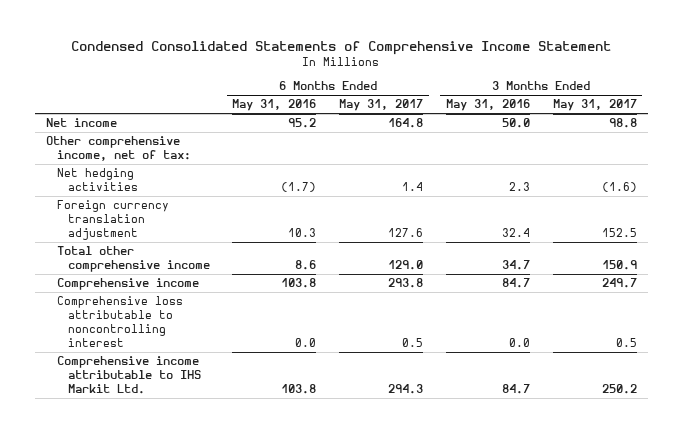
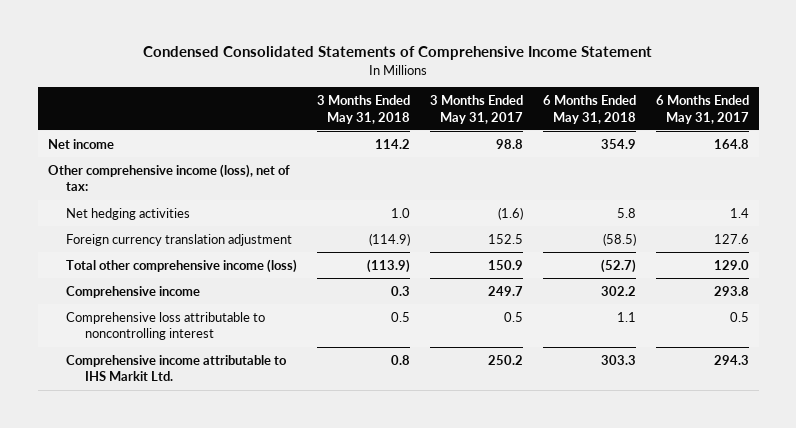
- | 6 Months Ended May 31, 2016 | 6 Months Ended May 31, 2017 | 3 Months Ended May 31, 2016 | 3 Months Ended May 31, 2017
+ | 3 Months Ended May 31, 2018 | 3 Months Ended May 31, 2017 | 6 Months Ended May 31, 2018 | 6 Months Ended May 31, 2017
- Other comprehensive income, net of tax:
+ Other comprehensive income (loss), net of tax:
- Total other comprehensive income | 8.6 | 129.0 | 34.7 | 150.9
+ Total other comprehensive income (loss) | (113.9) | 150.9 | (52.7) | 129.0

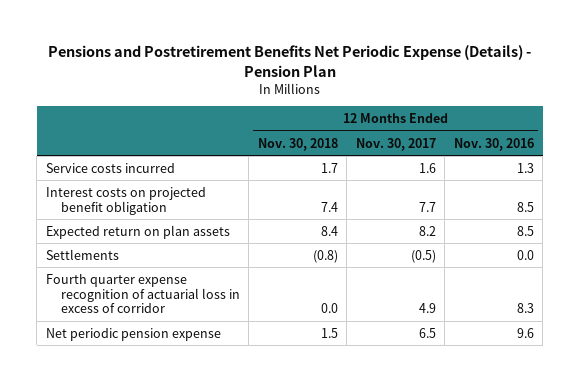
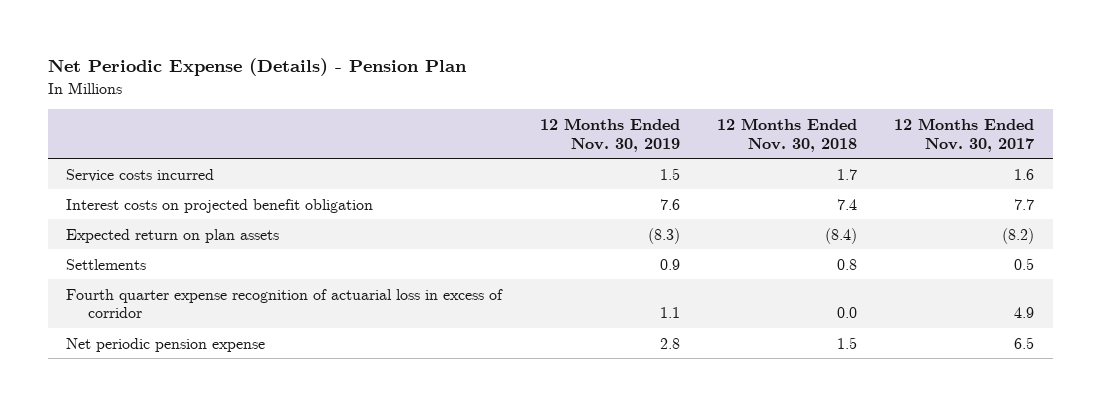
- Pensions and Postretirement Benefits Net Periodic Expense (Details) - Pension Plan
+ Net Periodic Expense (Details) - Pension Plan
- | 12 Months Ended Nov. 30, 2018 | 12 Months Ended Nov. 30, 2017 | 12 Months Ended Nov. 30, 2016
+ | 12 Months Ended Nov. 30, 2019 | 12 Months Ended Nov. 30, 2018 | 12 Months Ended Nov. 30, 2017
- Expected return on plan assets | 8.4 | 8.2 | 8.5
- Settlements | (0.8) | (0.5) | 0.0
+ Expected return on plan assets | (8.3) | (8.4) | (8.2)
+ Settlements | 0.9 | 0.8 | 0.5

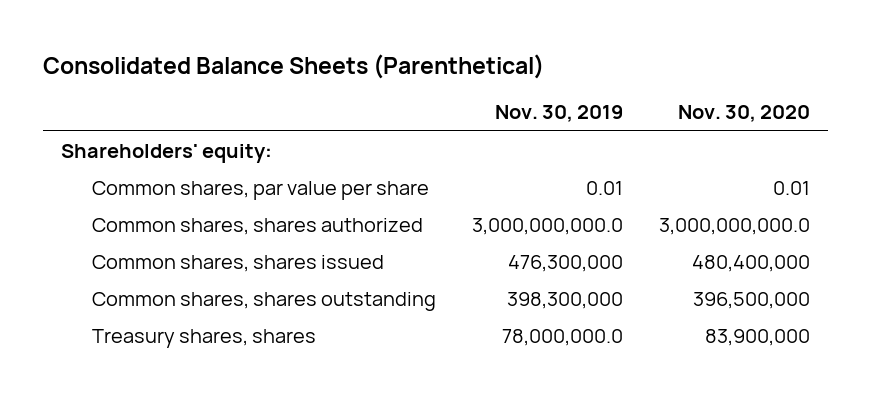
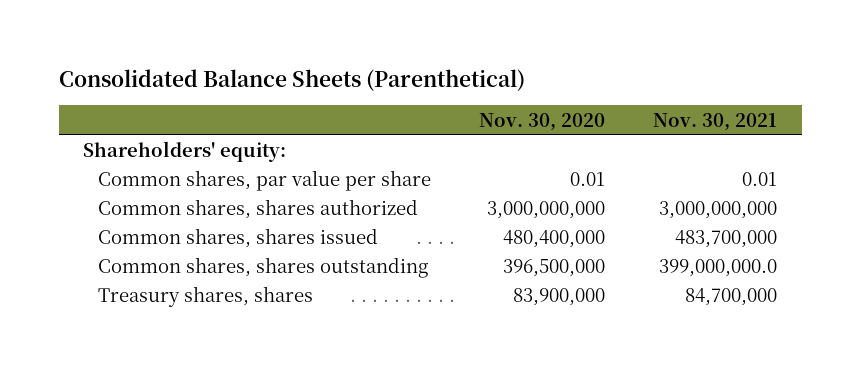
- | Nov. 30, 2019 | Nov. 30, 2020
+ | Nov. 30, 2020 | Nov. 30, 2021
- Common shares, shares authorized | 3,000,000,000.0 | 3,000,000,000.0
+ Common shares, shares authorized | 3,000,000,000 | 3,000,000,000

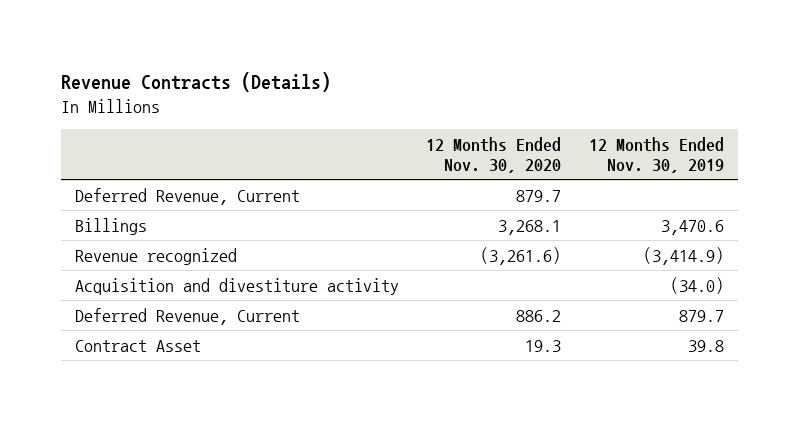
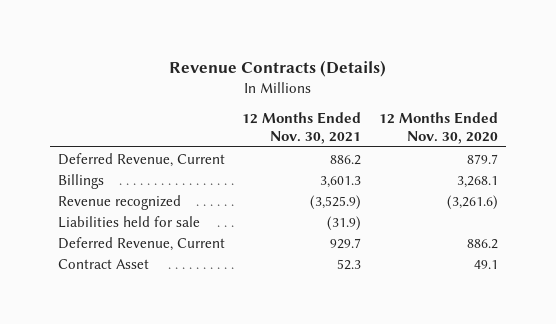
- | 12 Months Ended Nov. 30, 2020 | 12 Months Ended Nov. 30, 2019
+ | 12 Months Ended Nov. 30, 2021 | 12 Months Ended Nov. 30, 2020
- Acquisition and divestiture activity | | (34.0)
+ Liabilities held for sale | (31.9) |
- Contract Asset | 19.3 | 39.8
+ Contract Asset | 52.3 | 49.1

